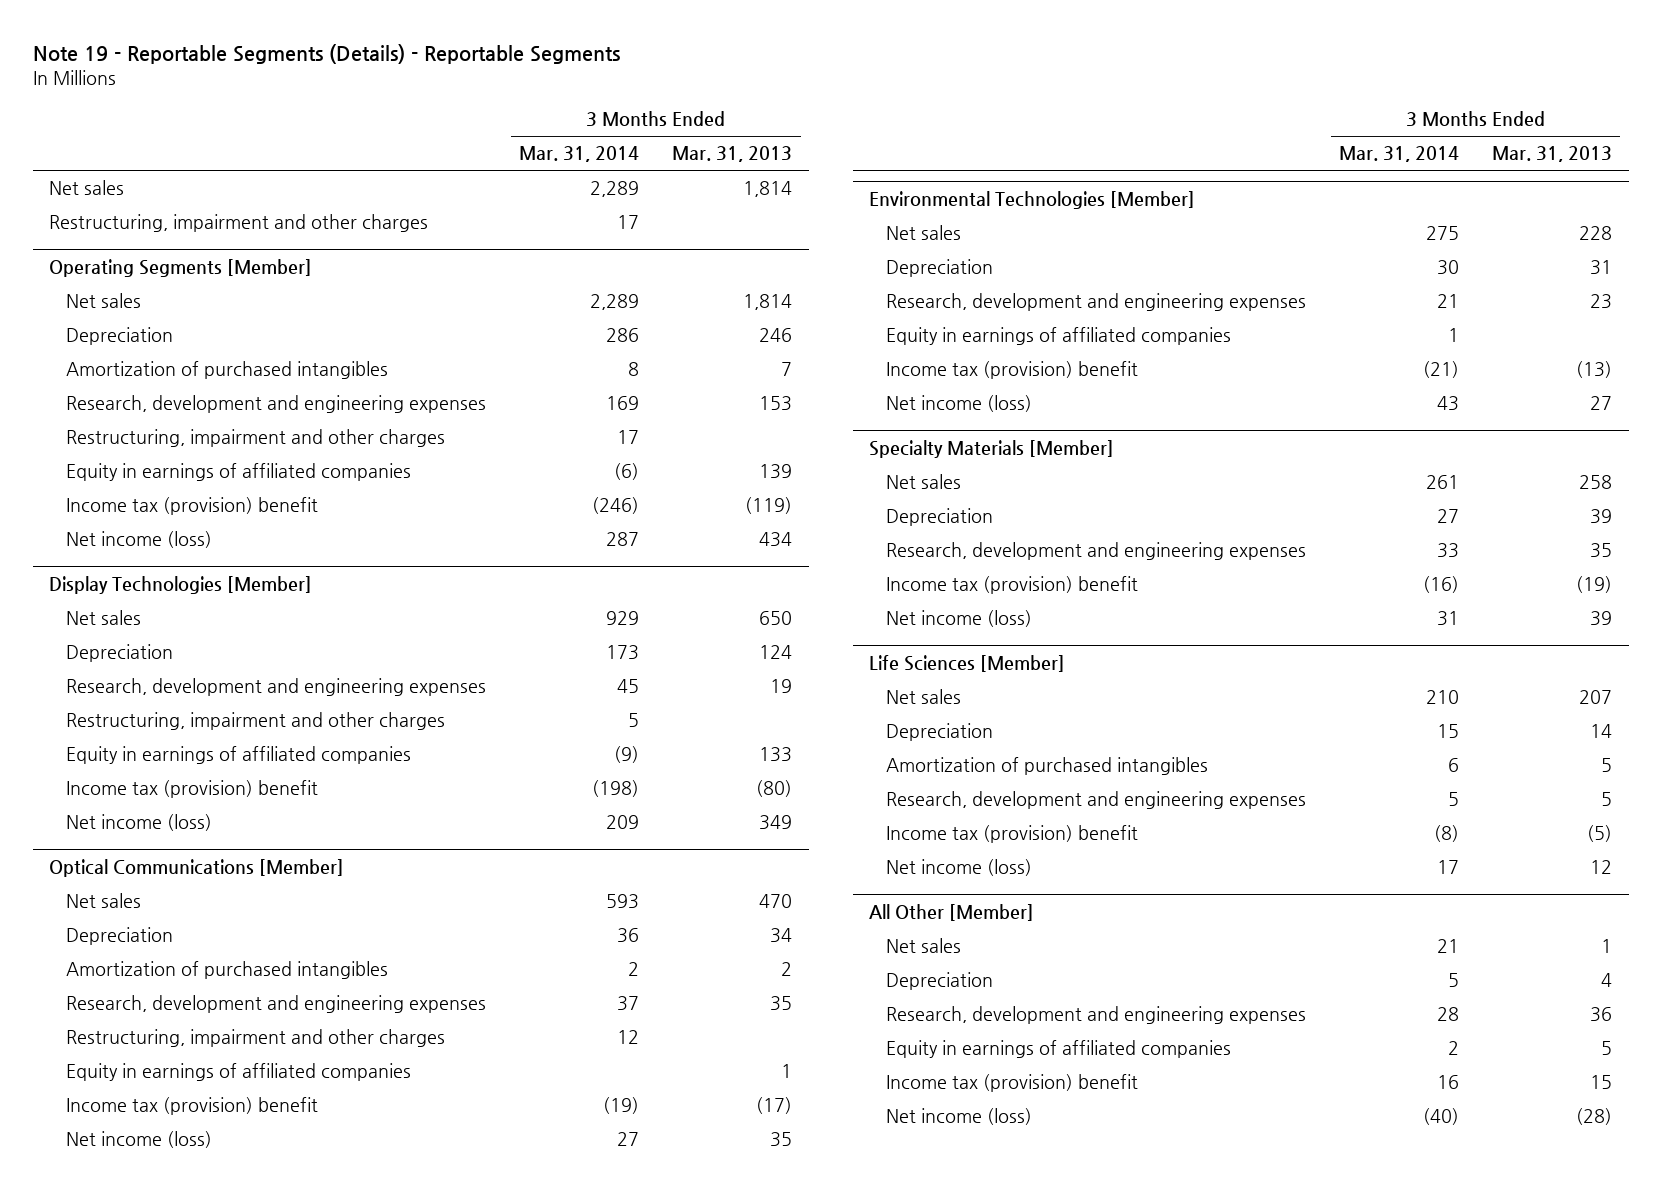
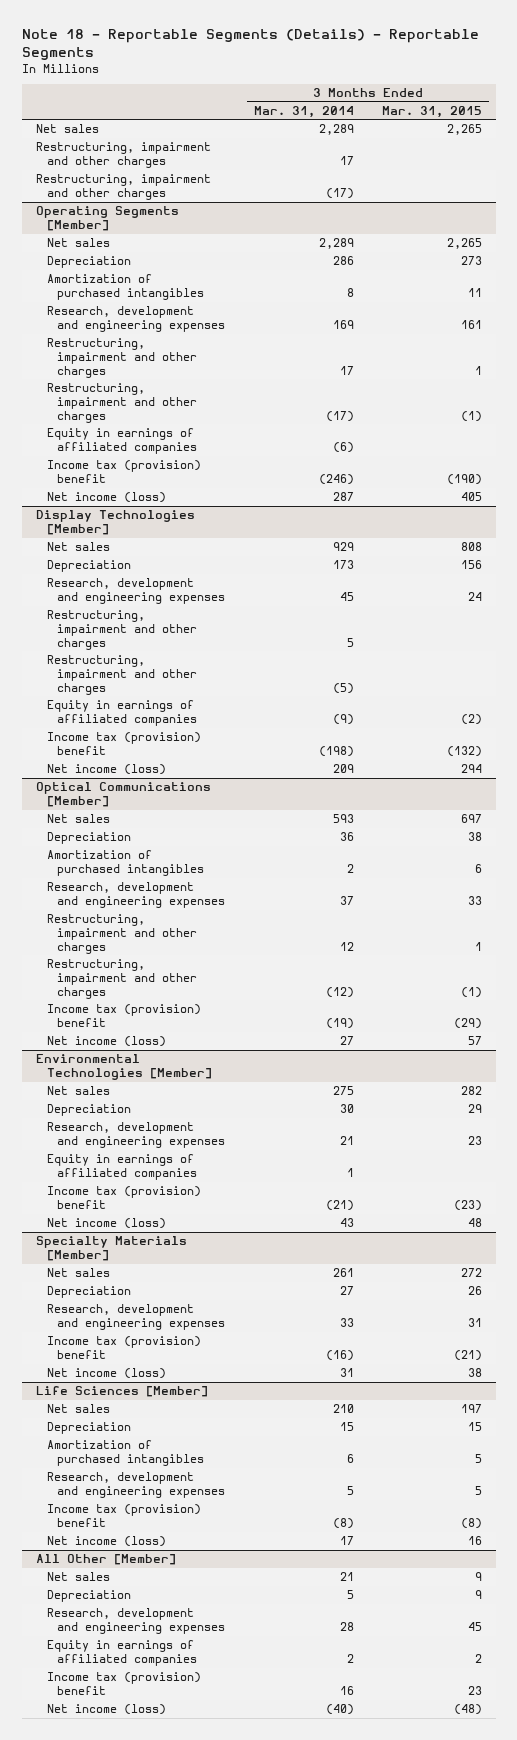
- Note 19 - Reportable Segments (Details) - Reportable Segments
+ Note 18 - Reportable Segments (Details) - Reportable Segments
- | 3 Months Ended Mar. 31, 2014 | 3 Months Ended Mar. 31, 2013
+ | 3 Months Ended Mar. 31, 2014 | 3 Months Ended Mar. 31, 2015
+ Restructuring, impairment and other charges | (17) |
@ Operating Segments [Member]
+ Restructuring, impairment and other charges | (17) | (1)
@ Display Technologies [Member]
+ Restructuring, impairment and other charges | (5) |
@ Optical Communications [Member]
- Equity in earnings of affiliated companies | | 1
+ Restructuring, impairment and other charges | (12) | (1)

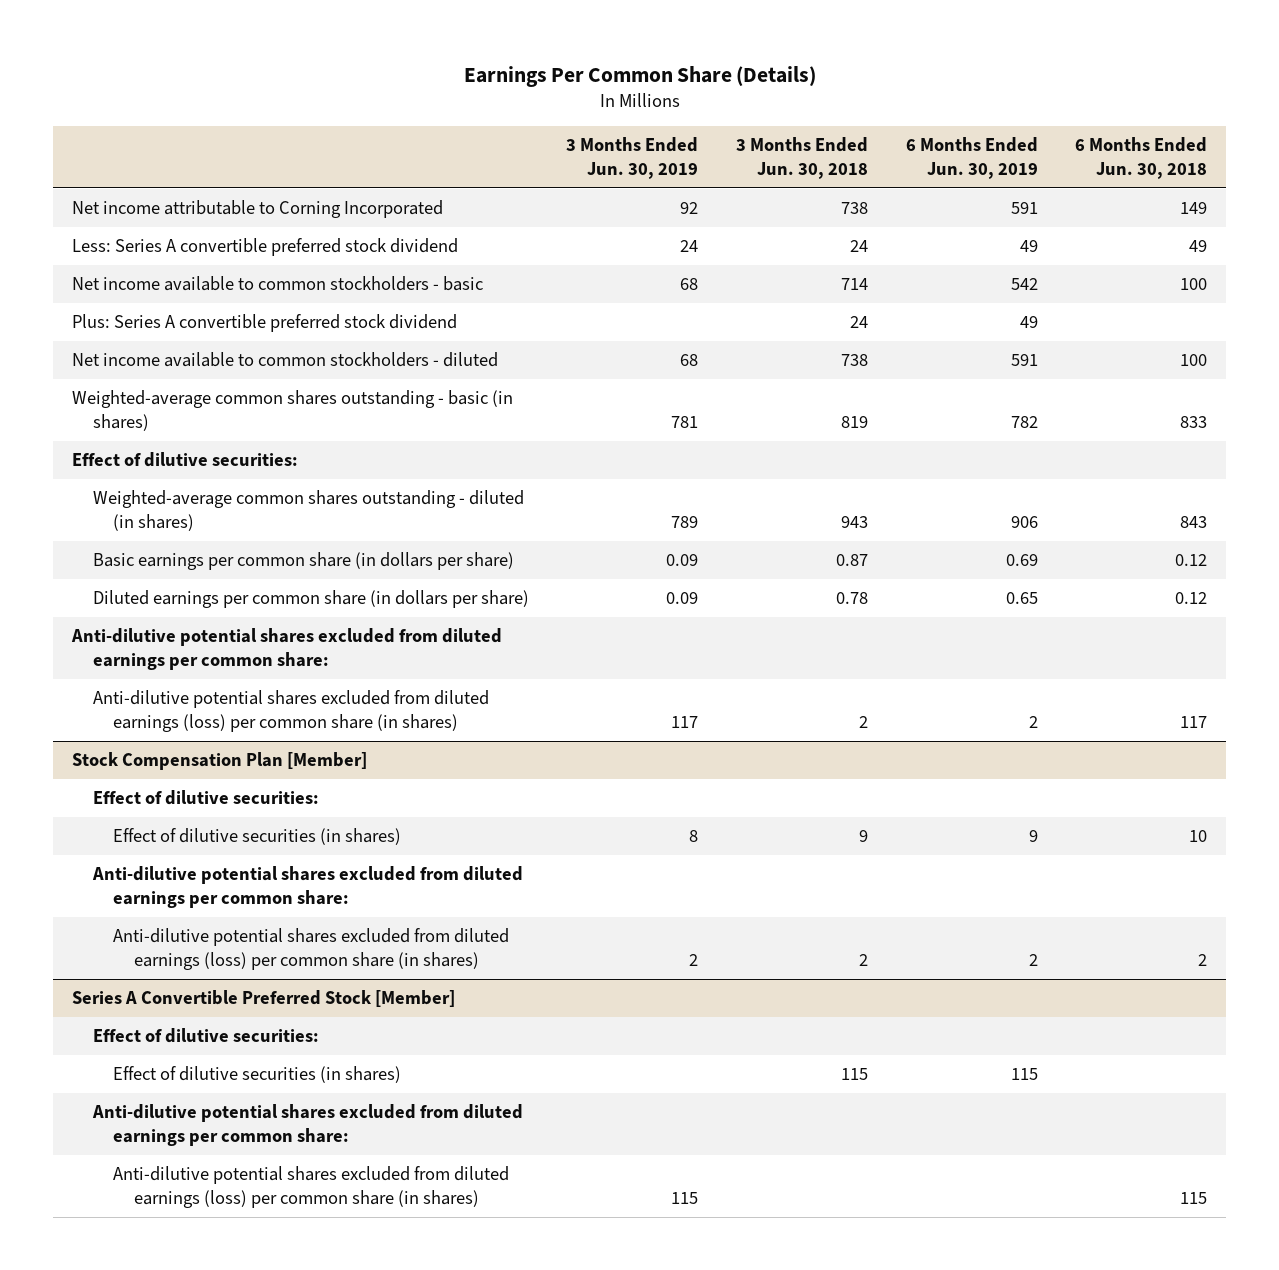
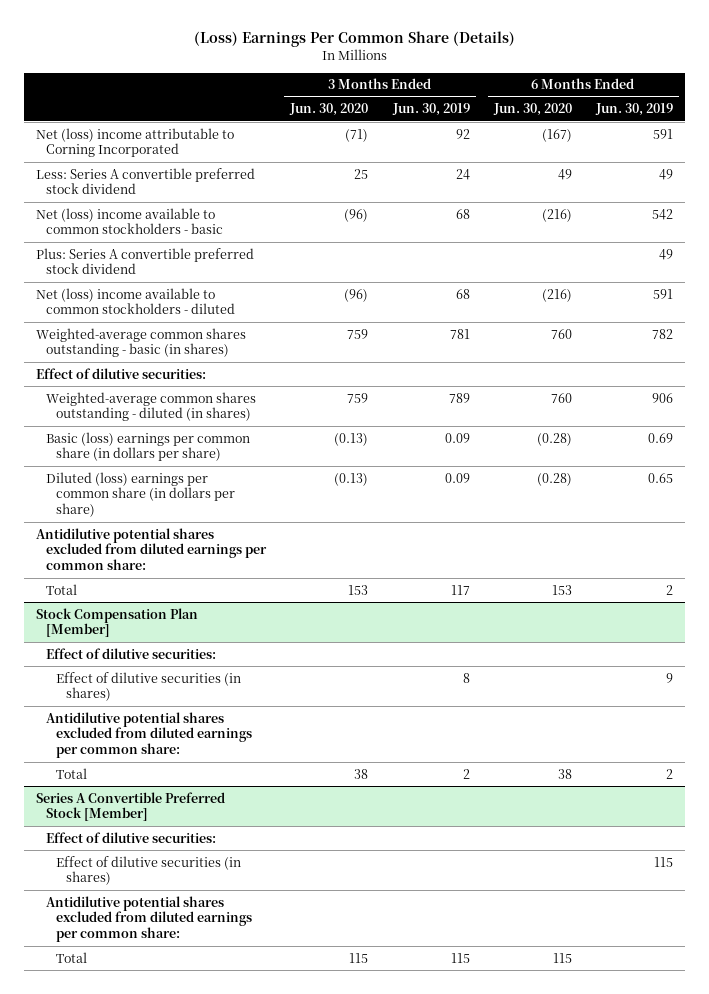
- Earnings Per Common Share (Details)
+ (Loss) Earnings Per Common Share (Details)
- | 3 Months Ended Jun. 30, 2019 | 3 Months Ended Jun. 30, 2018 | 6 Months Ended Jun. 30, 2019 | 6 Months Ended Jun. 30, 2018
+ | 3 Months Ended Jun. 30, 2020 | 3 Months Ended Jun. 30, 2019 | 6 Months Ended Jun. 30, 2020 | 6 Months Ended Jun. 30, 2019
- Net income attributable to Corning Incorporated | 92 | 738 | 591 | 149
+ Net (loss) income attributable to Corning Incorporated | (71) | 92 | (167) | 591
- Net income available to common stockholders - basic | 68 | 714 | 542 | 100
+ Net (loss) income available to common stockholders - basic | (96) | 68 | (216) | 542
- Net income available to common stockholders - diluted | 68 | 738 | 591 | 100
+ Net (loss) income available to common stockholders - diluted | (96) | 68 | (216) | 591
- Basic earnings per common share (in dollars per share) | 0.09 | 0.87 | 0.69 | 0.12
- Diluted earnings per common share (in dollars per share) | 0.09 | 0.78 | 0.65 | 0.12
- Anti-dilutive potential shares excluded from diluted earnings per common share:
- Anti-dilutive potential shares excluded from diluted earnings (loss) per common share (in shares) | 117 | 2 | 2 | 117
+ Basic (loss) earnings per common share (in dollars per share) | (0.13) | 0.09 | (0.28) | 0.69
+ Diluted (loss) earnings per common share (in dollars per share) | (0.13) | 0.09 | (0.28) | 0.65
+ Antidilutive potential shares excluded from diluted earnings per common share:
+ Total | 153 | 117 | 153 | 2
@ Stock Compensation Plan [Member]
- Anti-dilutive potential shares excluded from diluted earnings per common share:
- Anti-dilutive potential shares excluded from diluted earnings (loss) per common share (in shares) | 2 | 2 | 2 | 2
+ Antidilutive potential shares excluded from diluted earnings per common share:
+ Total | 38 | 2 | 38 | 2
@ Series A Convertible Preferred Stock [Member]
- Anti-dilutive potential shares excluded from diluted earnings per common share:
- Anti-dilutive potential shares excluded from diluted earnings (loss) per common share (in shares) | 115 | | | 115
+ Antidilutive potential shares excluded from diluted earnings per common share:
+ Total | 115 | 115 | 115 |

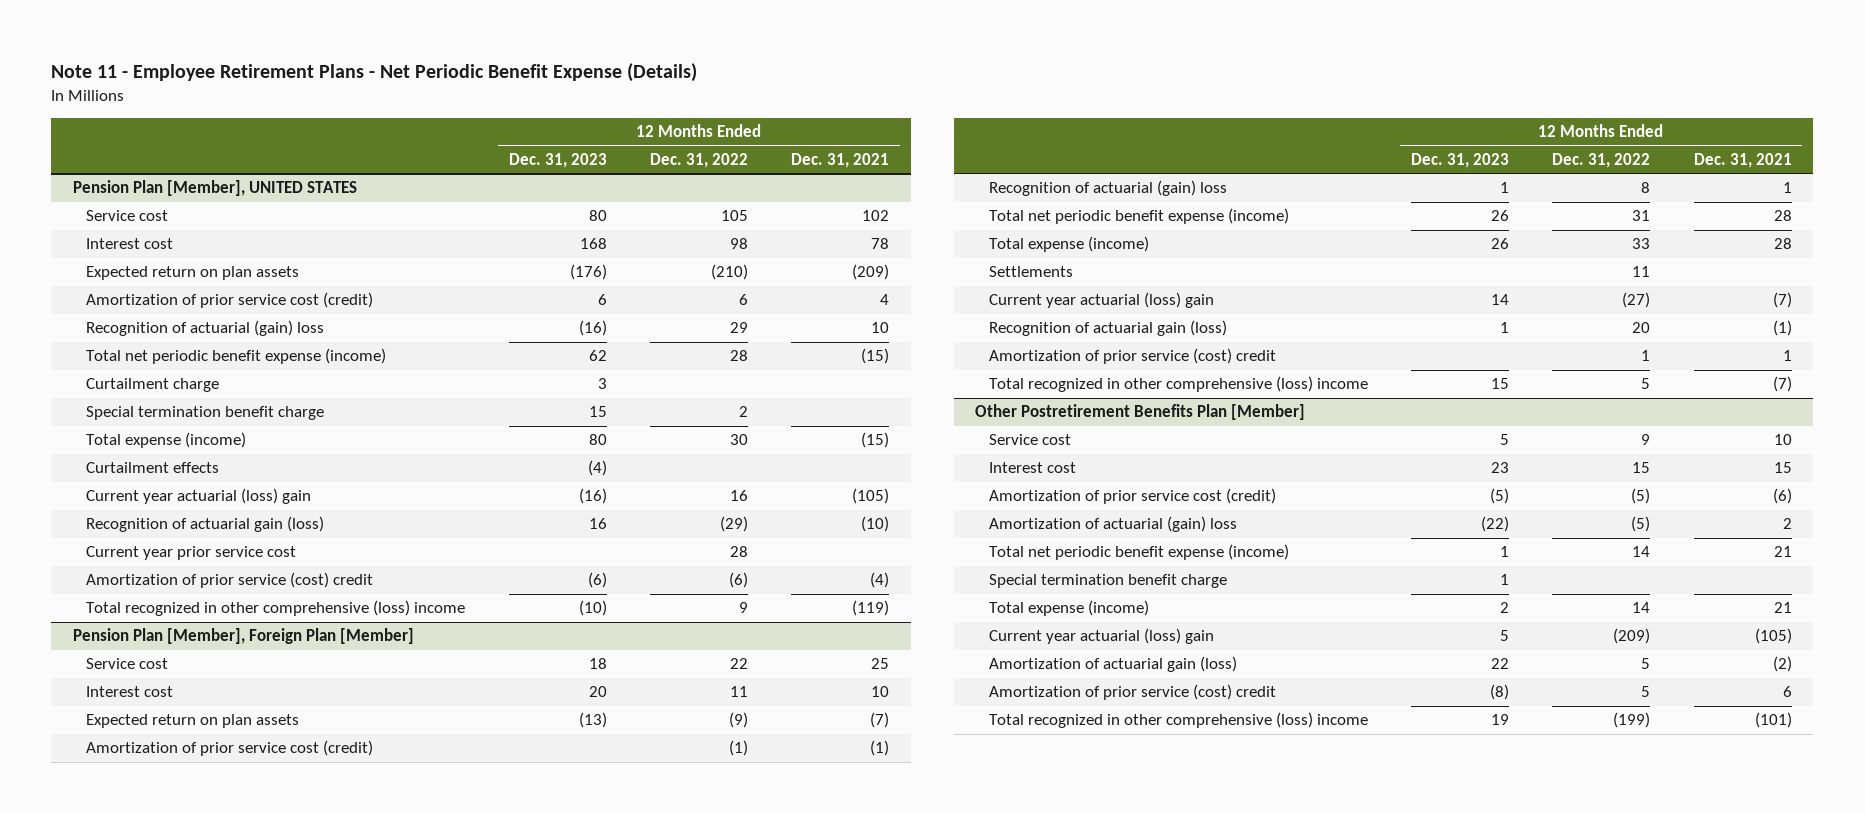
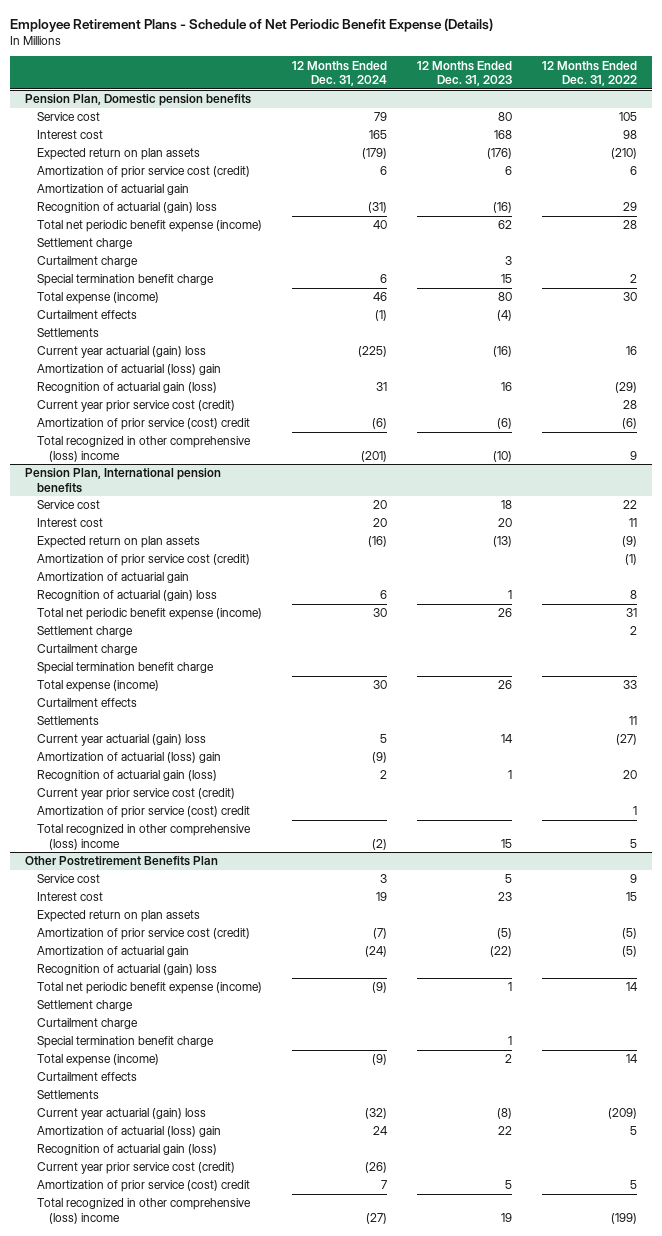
- Note 11 - Employee Retirement Plans - Net Periodic Benefit Expense (Details)
+ Employee Retirement Plans - Schedule of Net Periodic Benefit Expense (Details)
- | 12 Months Ended Dec. 31, 2023 | 12 Months Ended Dec. 31, 2022 | 12 Months Ended Dec. 31, 2021
+ | 12 Months Ended Dec. 31, 2024 | 12 Months Ended Dec. 31, 2023 | 12 Months Ended Dec. 31, 2022
- Pension Plan [Member], UNITED STATES
+ Pension Plan, Domestic pension benefits
+ Amortization of actuarial gain
+ Settlement charge
- Current year actuarial (loss) gain | (16) | 16 | (105)
+ Settlements
+ Current year actuarial (gain) loss | (225) | (16) | 16
+ Amortization of actuarial (loss) gain
- Current year prior service cost | | 28 |
+ Current year prior service cost (credit) | | | 28
- Pension Plan [Member], Foreign Plan [Member]
+ Pension Plan, International pension benefits
+ Amortization of actuarial gain
+ Settlement charge | | | 2
+ Curtailment charge
+ Special termination benefit charge
+ Curtailment effects
- Current year actuarial (loss) gain | 14 | (27) | (7)
+ Current year actuarial (gain) loss | 5 | 14 | (27)
+ Amortization of actuarial (loss) gain | (9) | |
+ Current year prior service cost (credit)
- Other Postretirement Benefits Plan [Member]
+ Other Postretirement Benefits Plan
+ Expected return on plan assets
- Amortization of actuarial (gain) loss | (22) | (5) | 2
+ Amortization of actuarial gain | (24) | (22) | (5)
+ Recognition of actuarial (gain) loss
+ Settlement charge
+ Curtailment charge
- Current year actuarial (loss) gain | 5 | (209) | (105)
- Amortization of actuarial gain (loss) | 22 | 5 | (2)
- Amortization of prior service (cost) credit | (8) | 5 | 6
+ Curtailment effects
+ Settlements
+ Current year actuarial (gain) loss | (32) | (8) | (209)
+ Amortization of actuarial (loss) gain | 24 | 22 | 5
+ Recognition of actuarial gain (loss)
+ Current year prior service cost (credit) | (26) | |
+ Amortization of prior service (cost) credit | 7 | 5 | 5

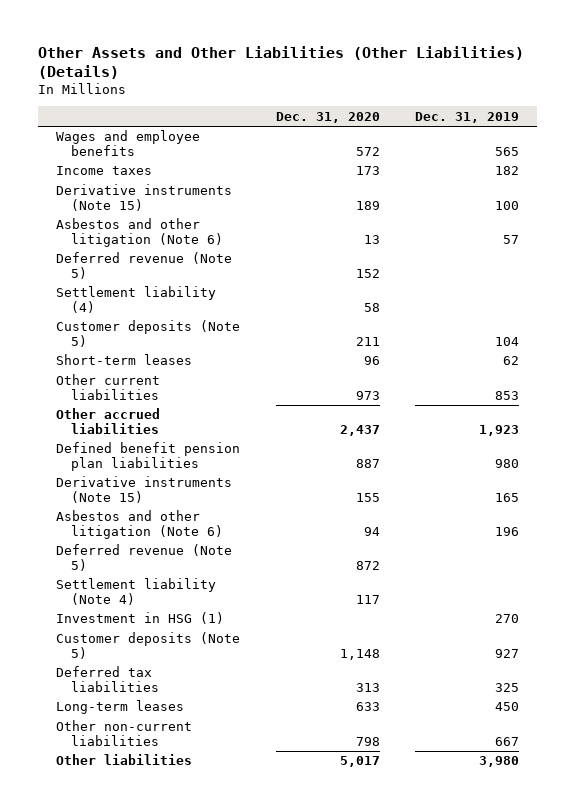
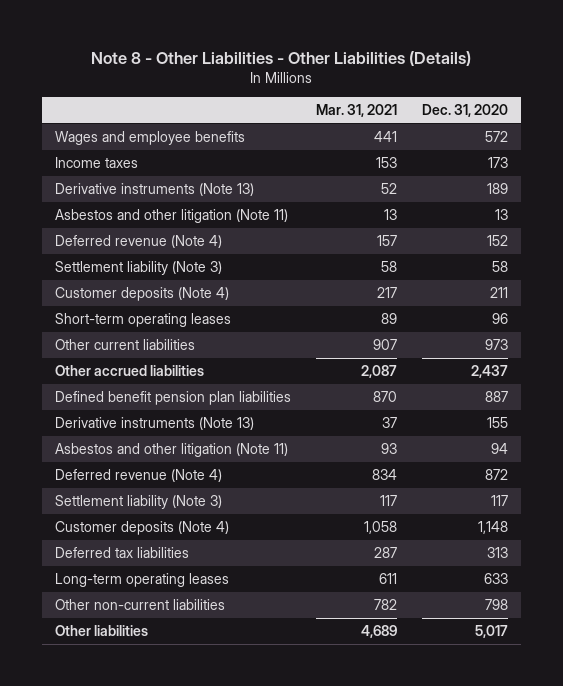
- Other Assets and Other Liabilities (Other Liabilities) (Details)
+ Note 8 - Other Liabilities - Other Liabilities (Details)
- | Dec. 31, 2020 | Dec. 31, 2019
+ | Mar. 31, 2021 | Dec. 31, 2020
- Derivative instruments (Note 15) | 189 | 100
- Asbestos and other litigation (Note 6) | 13 | 57
- Deferred revenue (Note 5) | 152 |
- Settlement liability (4) | 58 |
- Customer deposits (Note 5) | 211 | 104
- Short-term leases | 96 | 62
+ Derivative instruments (Note 13) | 52 | 189
+ Asbestos and other litigation (Note 11) | 13 | 13
+ Deferred revenue (Note 4) | 157 | 152
+ Settlement liability (Note 3) | 58 | 58
+ Customer deposits (Note 4) | 217 | 211
+ Short-term operating leases | 89 | 96
- Derivative instruments (Note 15) | 155 | 165
- Asbestos and other litigation (Note 6) | 94 | 196
- Deferred revenue (Note 5) | 872 |
- Settlement liability (Note 4) | 117 |
- Investment in HSG (1) | | 270
- Customer deposits (Note 5) | 1,148 | 927
+ Derivative instruments (Note 13) | 37 | 155
+ Asbestos and other litigation (Note 11) | 93 | 94
+ Deferred revenue (Note 4) | 834 | 872
+ Settlement liability (Note 3) | 117 | 117
+ Customer deposits (Note 4) | 1,058 | 1,148
- Long-term leases | 633 | 450
+ Long-term operating leases | 611 | 633

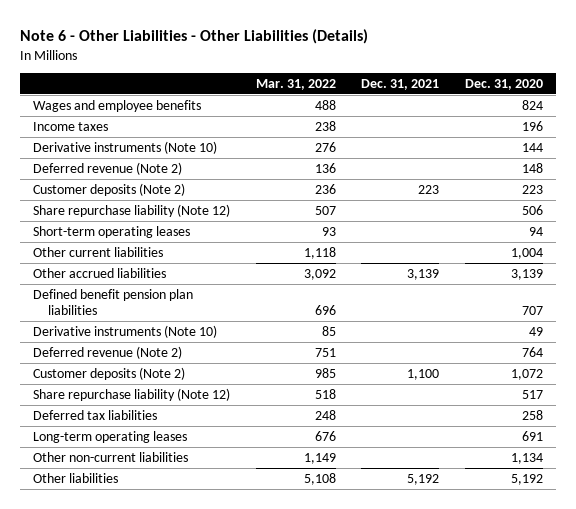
- Note 8 - Other Liabilities - Other Liabilities (Details)
+ Note 6 - Other Liabilities - Other Liabilities (Details)
- | Mar. 31, 2021 | Dec. 31, 2020
+ | Mar. 31, 2022 | Dec. 31, 2021 | Dec. 31, 2020
- Wages and employee benefits | 441 | 572
- Income taxes | 153 | 173
- Derivative instruments (Note 13) | 52 | 189
- Asbestos and other litigation (Note 11) | 13 | 13
- Deferred revenue (Note 4) | 157 | 152
- Settlement liability (Note 3) | 58 | 58
- Customer deposits (Note 4) | 217 | 211
- Short-term operating leases | 89 | 96
- Other current liabilities | 907 | 973
- Other accrued liabilities | 2,087 | 2,437
- Defined benefit pension plan liabilities | 870 | 887
- Derivative instruments (Note 13) | 37 | 155
- Asbestos and other litigation (Note 11) | 93 | 94
- Deferred revenue (Note 4) | 834 | 872
- Settlement liability (Note 3) | 117 | 117
- Customer deposits (Note 4) | 1,058 | 1,148
- Deferred tax liabilities | 287 | 313
- Long-term operating leases | 611 | 633
- Other non-current liabilities | 782 | 798
- Other liabilities | 4,689 | 5,017
+ Wages and employee benefits | 488 | | 824
+ Income taxes | 238 | | 196
+ Derivative instruments (Note 10) | 276 | | 144
+ Deferred revenue (Note 2) | 136 | | 148
+ Customer deposits (Note 2) | 236 | 223 | 223
+ Share repurchase liability (Note 12) | 507 | | 506
+ Short-term operating leases | 93 | | 94
+ Other current liabilities | 1,118 | | 1,004
+ Other accrued liabilities | 3,092 | 3,139 | 3,139
+ Defined benefit pension plan liabilities | 696 | | 707
+ Derivative instruments (Note 10) | 85 | | 49
+ Deferred revenue (Note 2) | 751 | | 764
+ Customer deposits (Note 2) | 985 | 1,100 | 1,072
+ Share repurchase liability (Note 12) | 518 | | 517
+ Deferred tax liabilities | 248 | | 258
+ Long-term operating leases | 676 | | 691
+ Other non-current liabilities | 1,149 | | 1,134
+ Other liabilities | 5,108 | 5,192 | 5,192

